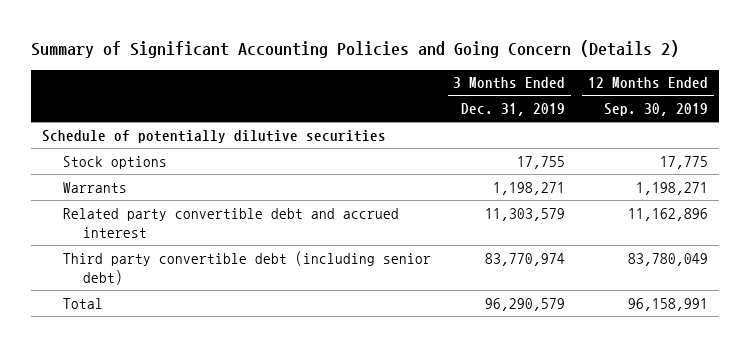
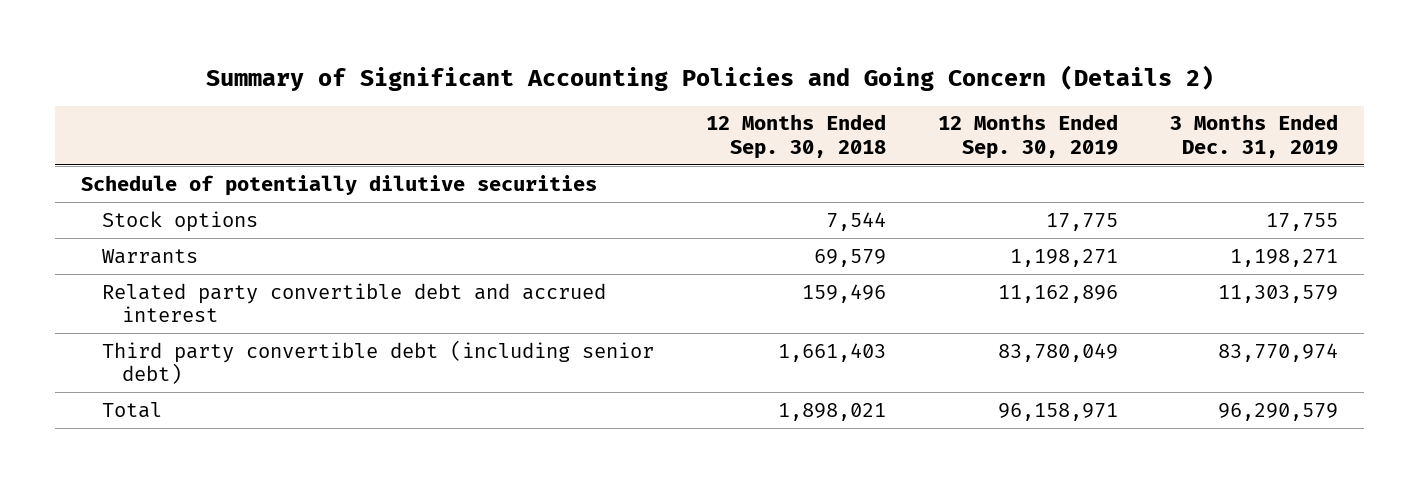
- | 3 Months Ended Dec. 31, 2019 | 12 Months Ended Sep. 30, 2019
+ | 12 Months Ended Sep. 30, 2018 | 12 Months Ended Sep. 30, 2019 | 3 Months Ended Dec. 31, 2019
- Total | 96,290,579 | 96,158,991
+ Total | 1,898,021 | 96,158,971 | 96,290,579

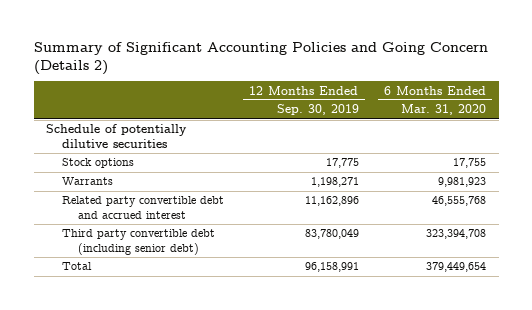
- | 12 Months Ended Sep. 30, 2018 | 12 Months Ended Sep. 30, 2019 | 3 Months Ended Dec. 31, 2019
+ | 12 Months Ended Sep. 30, 2019 | 6 Months Ended Mar. 31, 2020
- Total | 1,898,021 | 96,158,971 | 96,290,579
+ Total | 96,158,991 | 379,449,654

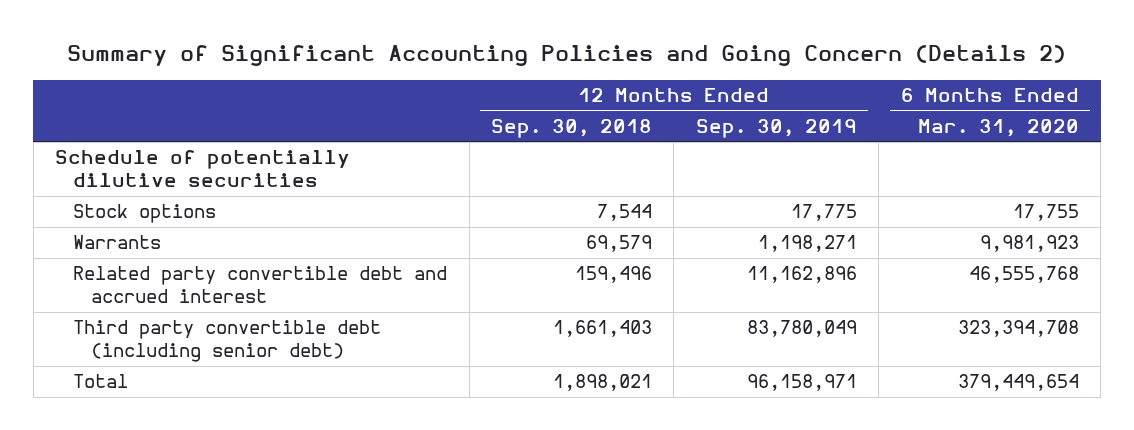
- | 12 Months Ended Sep. 30, 2019 | 6 Months Ended Mar. 31, 2020
+ | 12 Months Ended Sep. 30, 2018 | 12 Months Ended Sep. 30, 2019 | 6 Months Ended Mar. 31, 2020
- Total | 96,158,991 | 379,449,654
+ Total | 1,898,021 | 96,158,971 | 379,449,654

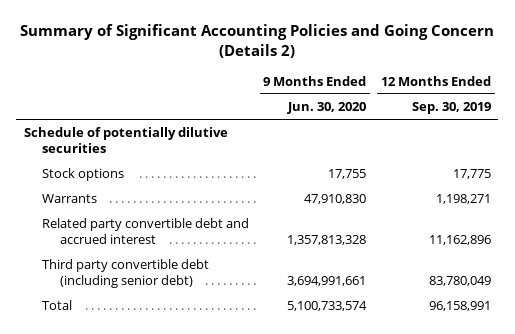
- | 12 Months Ended Sep. 30, 2018 | 12 Months Ended Sep. 30, 2019 | 6 Months Ended Mar. 31, 2020
+ | 9 Months Ended Jun. 30, 2020 | 12 Months Ended Sep. 30, 2019
- Total | 1,898,021 | 96,158,971 | 379,449,654
+ Total | 5,100,733,574 | 96,158,991

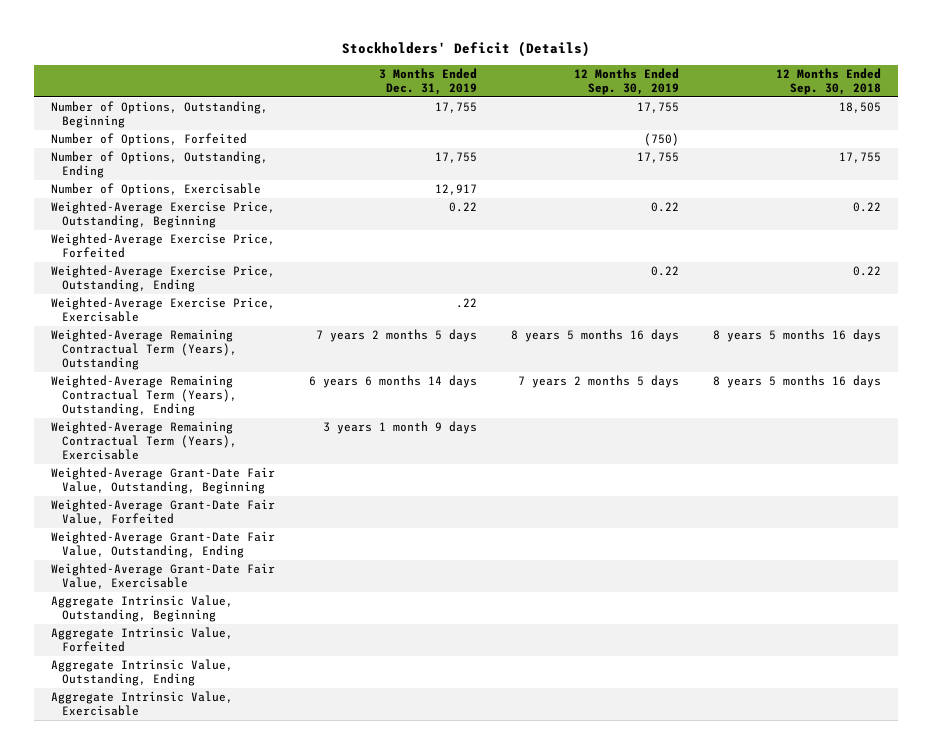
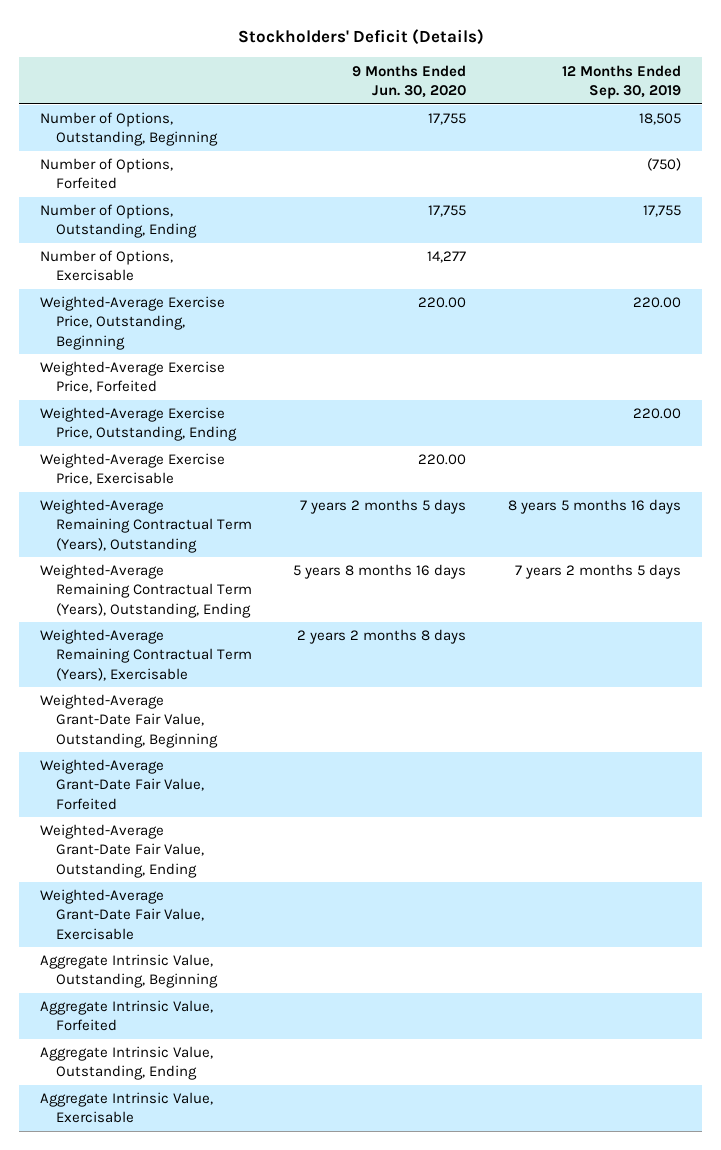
- | 3 Months Ended Dec. 31, 2019 | 12 Months Ended Sep. 30, 2019 | 12 Months Ended Sep. 30, 2018
+ | 9 Months Ended Jun. 30, 2020 | 12 Months Ended Sep. 30, 2019
- Number of Options, Outstanding, Beginning | 17,755 | 17,755 | 18,505
+ Number of Options, Outstanding, Beginning | 17,755 | 18,505
- Weighted-Average Exercise Price, Outstanding, Beginning | 0.22 | 0.22 | 0.22
+ Weighted-Average Exercise Price, Outstanding, Beginning | 220.00 | 220.00
- Weighted-Average Exercise Price, Outstanding, Ending | | 0.22 | 0.22
+ Weighted-Average Exercise Price, Outstanding, Ending | | 220.00

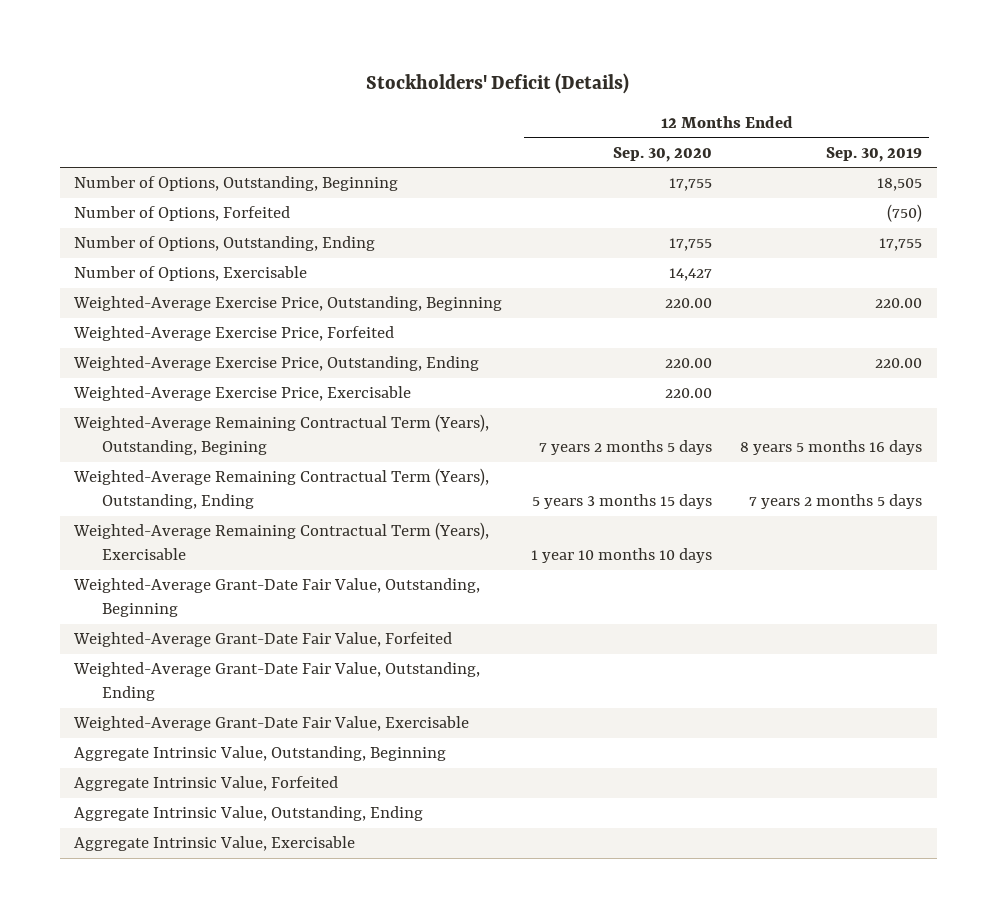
- | 9 Months Ended Jun. 30, 2020 | 12 Months Ended Sep. 30, 2019
+ | 12 Months Ended Sep. 30, 2020 | 12 Months Ended Sep. 30, 2019
- Weighted-Average Remaining Contractual Term (Years), Outstanding | 7 years 2 months 5 days | 8 years 5 months 16 days
+ Weighted-Average Remaining Contractual Term (Years), Outstanding, Begining | 7 years 2 months 5 days | 8 years 5 months 16 days

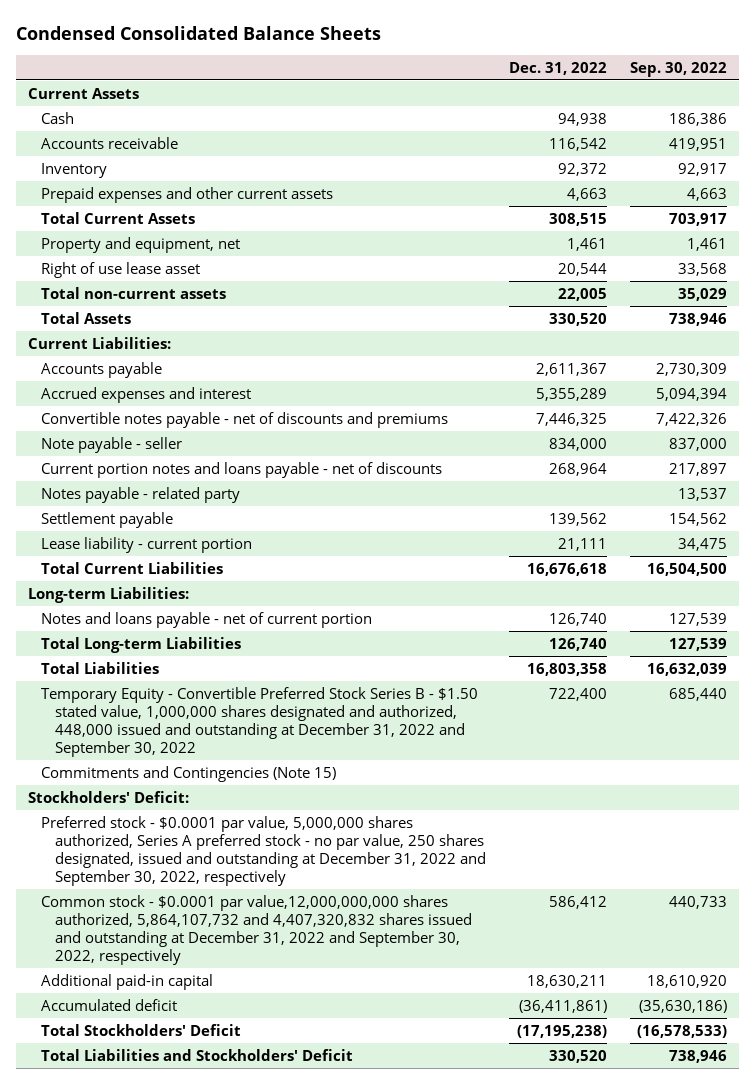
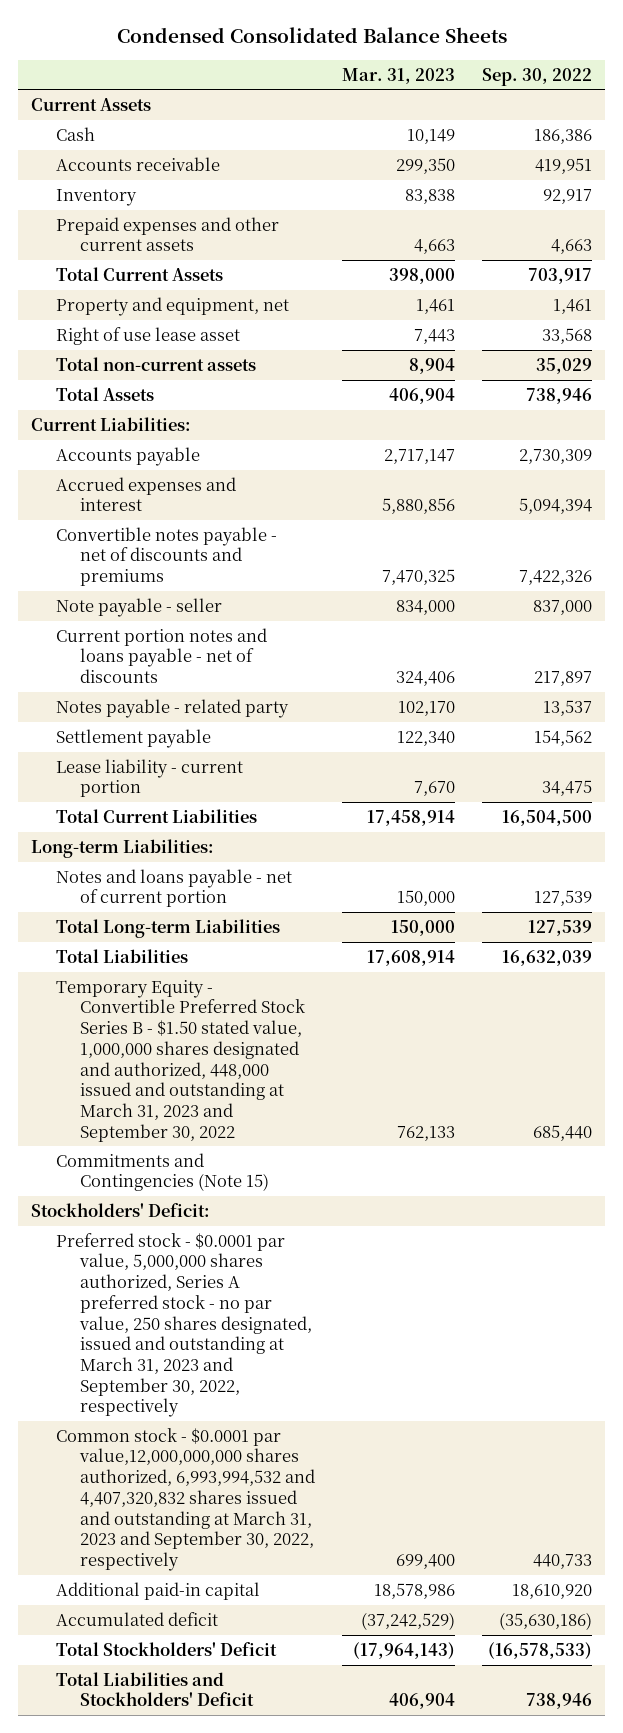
- | Dec. 31, 2022 | Sep. 30, 2022
+ | Mar. 31, 2023 | Sep. 30, 2022
- Temporary Equity - Convertible Preferred Stock Series B - $1.50 stated value, 1,000,000 shares designated and authorized, 448,000 issued and outstanding at December 31, 2022 and September 30, 2022 | 722,400 | 685,440
+ Temporary Equity - Convertible Preferred Stock Series B - $1.50 stated value, 1,000,000 shares designated and authorized, 448,000 issued and outstanding at March 31, 2023 and September 30, 2022 | 762,133 | 685,440
- Preferred stock - $0.0001 par value, 5,000,000 shares authorized, Series A preferred stock - no par value, 250 shares designated, issued and outstanding at December 31, 2022 and September 30, 2022, respectively
- Common stock - $0.0001 par value,12,000,000,000 shares authorized, 5,864,107,732 and 4,407,320,832 shares issued and outstanding at December 31, 2022 and September 30, 2022, respectively | 586,412 | 440,733
+ Preferred stock - $0.0001 par value, 5,000,000 shares authorized, Series A preferred stock - no par value, 250 shares designated, issued and outstanding at March 31, 2023 and September 30, 2022, respectively
+ Common stock - $0.0001 par value,12,000,000,000 shares authorized, 6,993,994,532 and 4,407,320,832 shares issued and outstanding at March 31, 2023 and September 30, 2022, respectively | 699,400 | 440,733

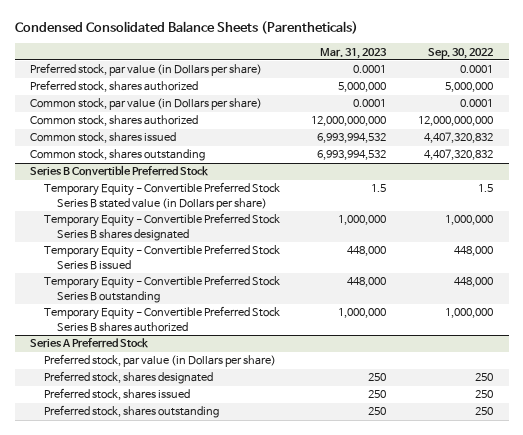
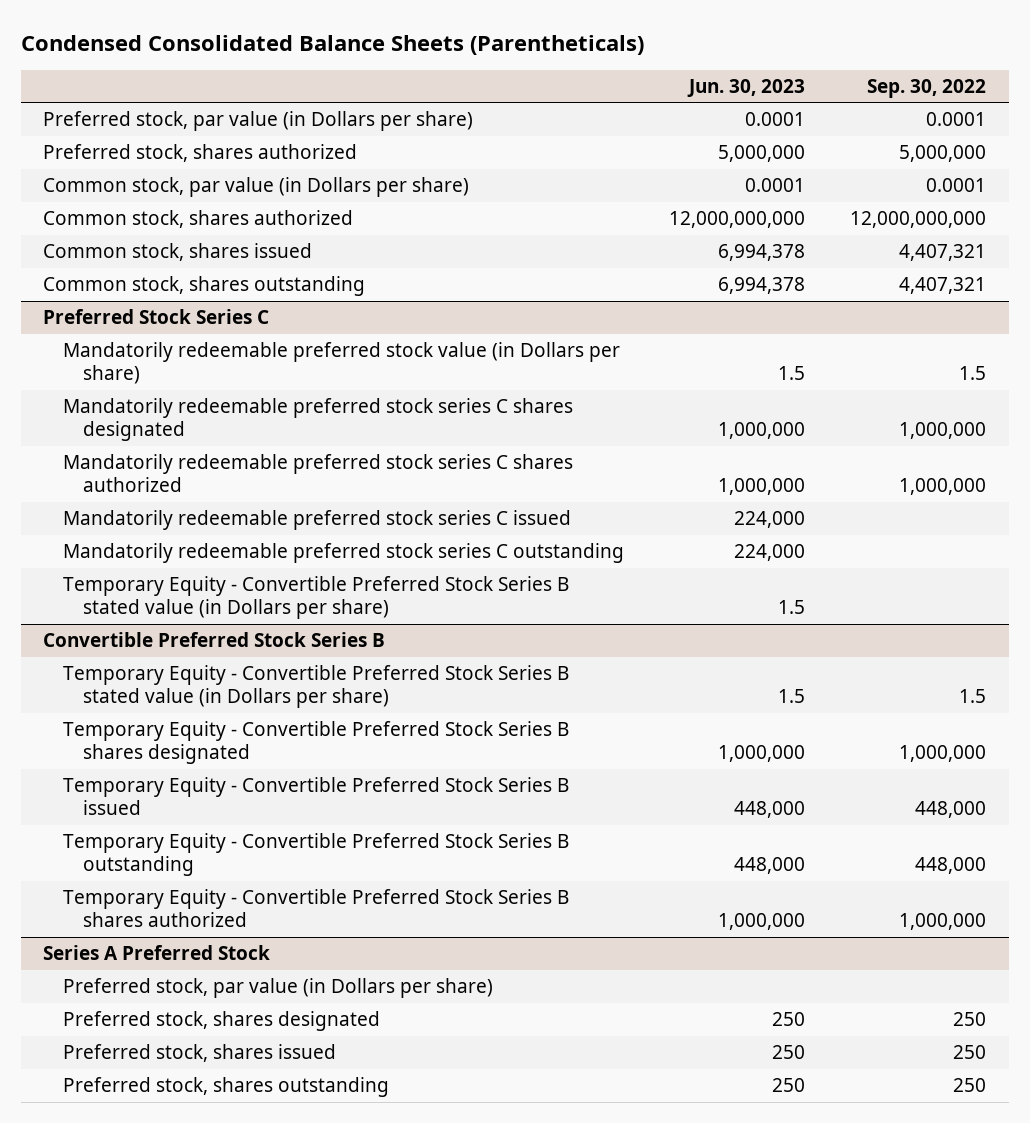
- | Mar. 31, 2023 | Sep. 30, 2022
+ | Jun. 30, 2023 | Sep. 30, 2022
- Common stock, shares issued | 6,993,994,532 | 4,407,320,832
- Common stock, shares outstanding | 6,993,994,532 | 4,407,320,832
- Series B Convertible Preferred Stock
+ Common stock, shares issued | 6,994,378 | 4,407,321
+ Common stock, shares outstanding | 6,994,378 | 4,407,321
+ Preferred Stock Series C
+ Mandatorily redeemable preferred stock value (in Dollars per share) | 1.5 | 1.5
+ Mandatorily redeemable preferred stock series C shares designated | 1,000,000 | 1,000,000
+ Mandatorily redeemable preferred stock series C shares authorized | 1,000,000 | 1,000,000
+ Mandatorily redeemable preferred stock series C issued | 224,000 |
+ Mandatorily redeemable preferred stock series C outstanding | 224,000 |
+ Temporary Equity - Convertible Preferred Stock Series B stated value (in Dollars per share) | 1.5 |
+ Convertible Preferred Stock Series B

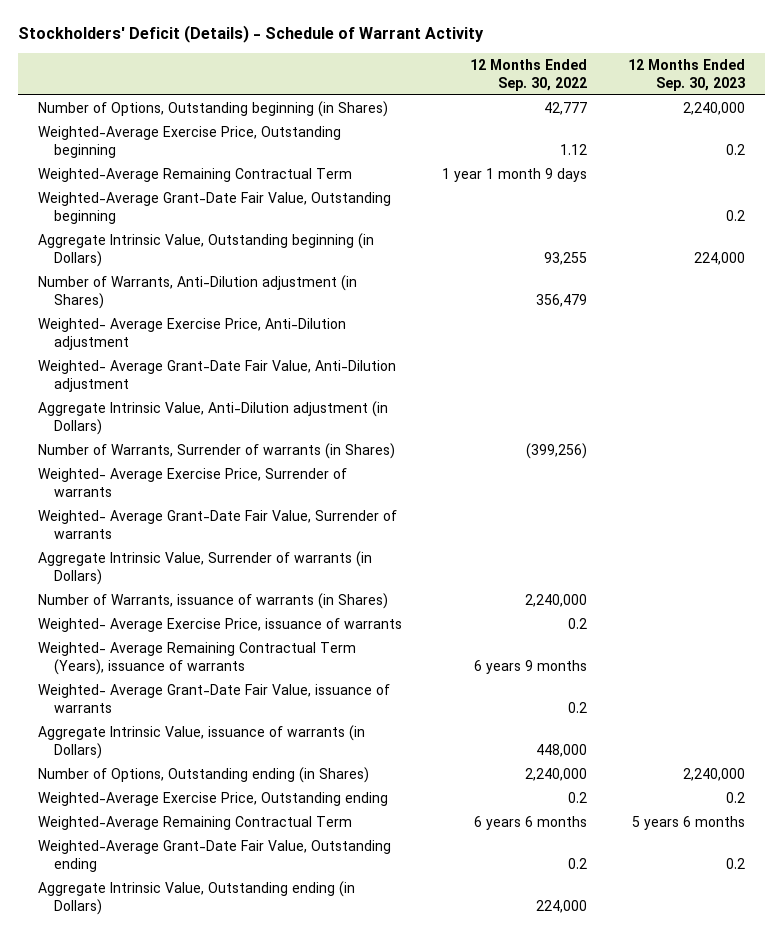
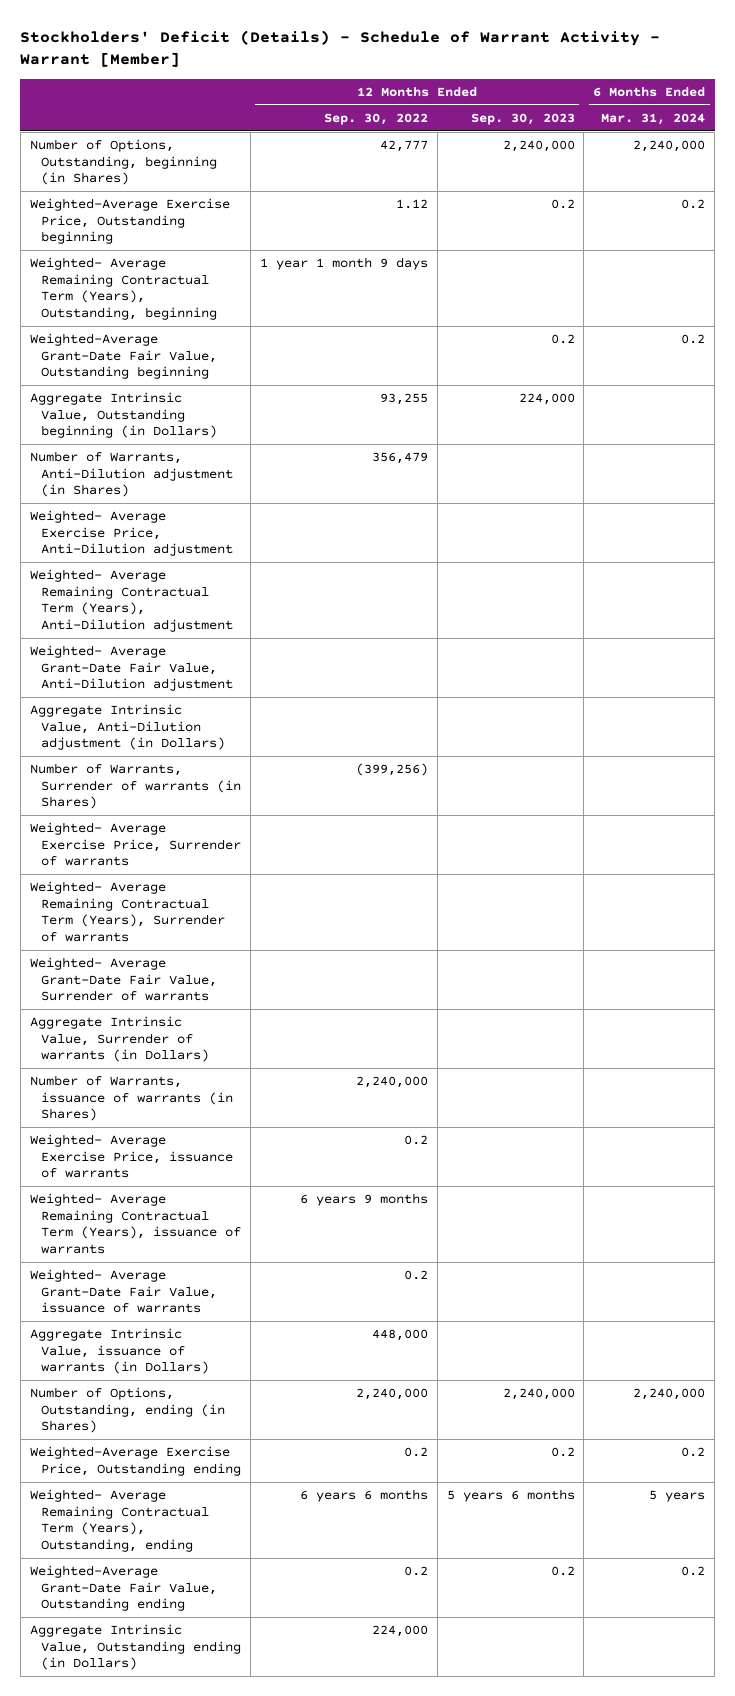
- Stockholders' Deficit (Details) - Schedule of Warrant Activity
+ Stockholders' Deficit (Details) - Schedule of Warrant Activity - Warrant [Member]
- | 12 Months Ended Sep. 30, 2022 | 12 Months Ended Sep. 30, 2023
+ | 12 Months Ended Sep. 30, 2022 | 12 Months Ended Sep. 30, 2023 | 6 Months Ended Mar. 31, 2024
- Number of Options, Outstanding beginning (in Shares) | 42,777 | 2,240,000
+ Number of Options, Outstanding, beginning (in Shares) | 42,777 | 2,240,000 | 2,240,000
- Weighted-Average Remaining Contractual Term | 1 year 1 month 9 days |
+ Weighted- Average Remaining Contractual Term (Years), Outstanding, beginning | 1 year 1 month 9 days | |
+ Weighted- Average Remaining Contractual Term (Years), Anti-Dilution adjustment
+ Weighted- Average Remaining Contractual Term (Years), Surrender of warrants
- Number of Options, Outstanding ending (in Shares) | 2,240,000 | 2,240,000
+ Number of Options, Outstanding, ending (in Shares) | 2,240,000 | 2,240,000 | 2,240,000
- Weighted-Average Remaining Contractual Term | 6 years 6 months | 5 years 6 months
+ Weighted- Average Remaining Contractual Term (Years), Outstanding, ending | 6 years 6 months | 5 years 6 months | 5 years

